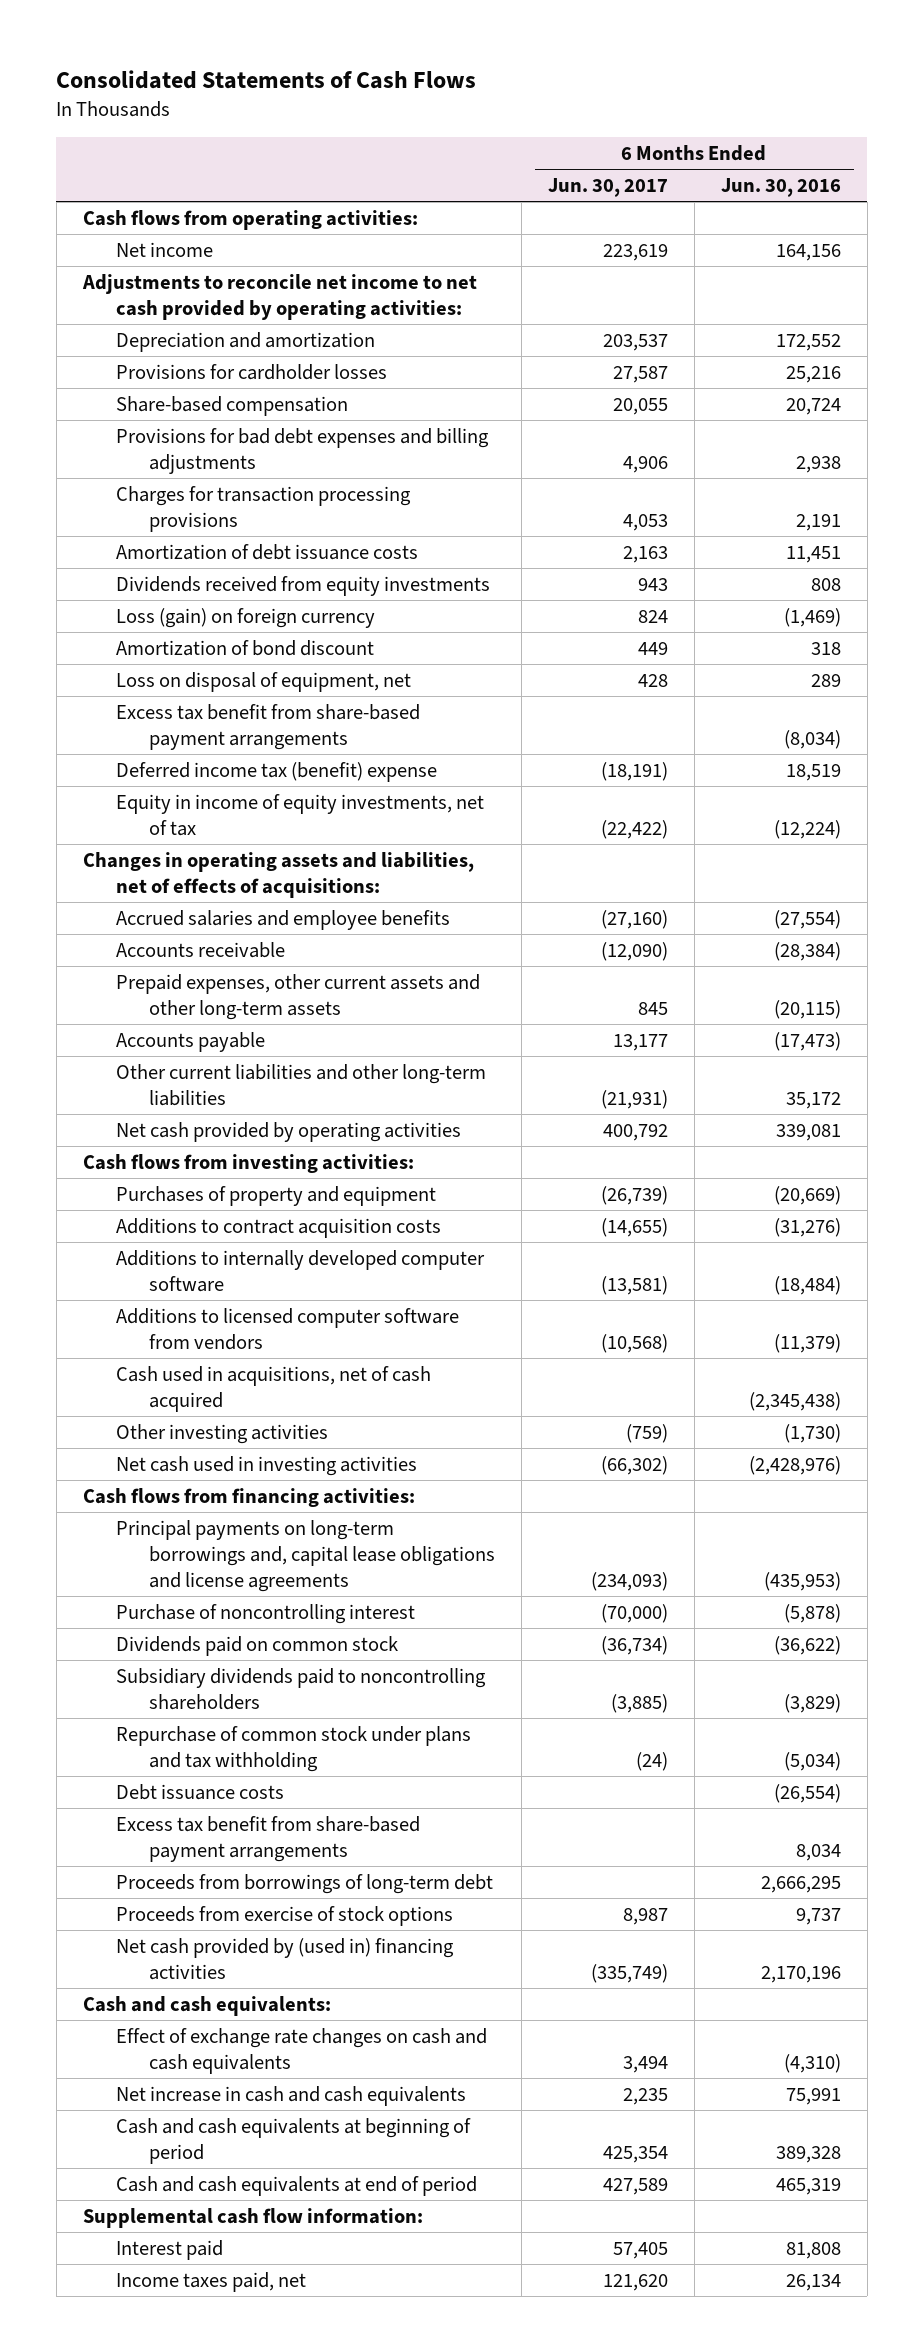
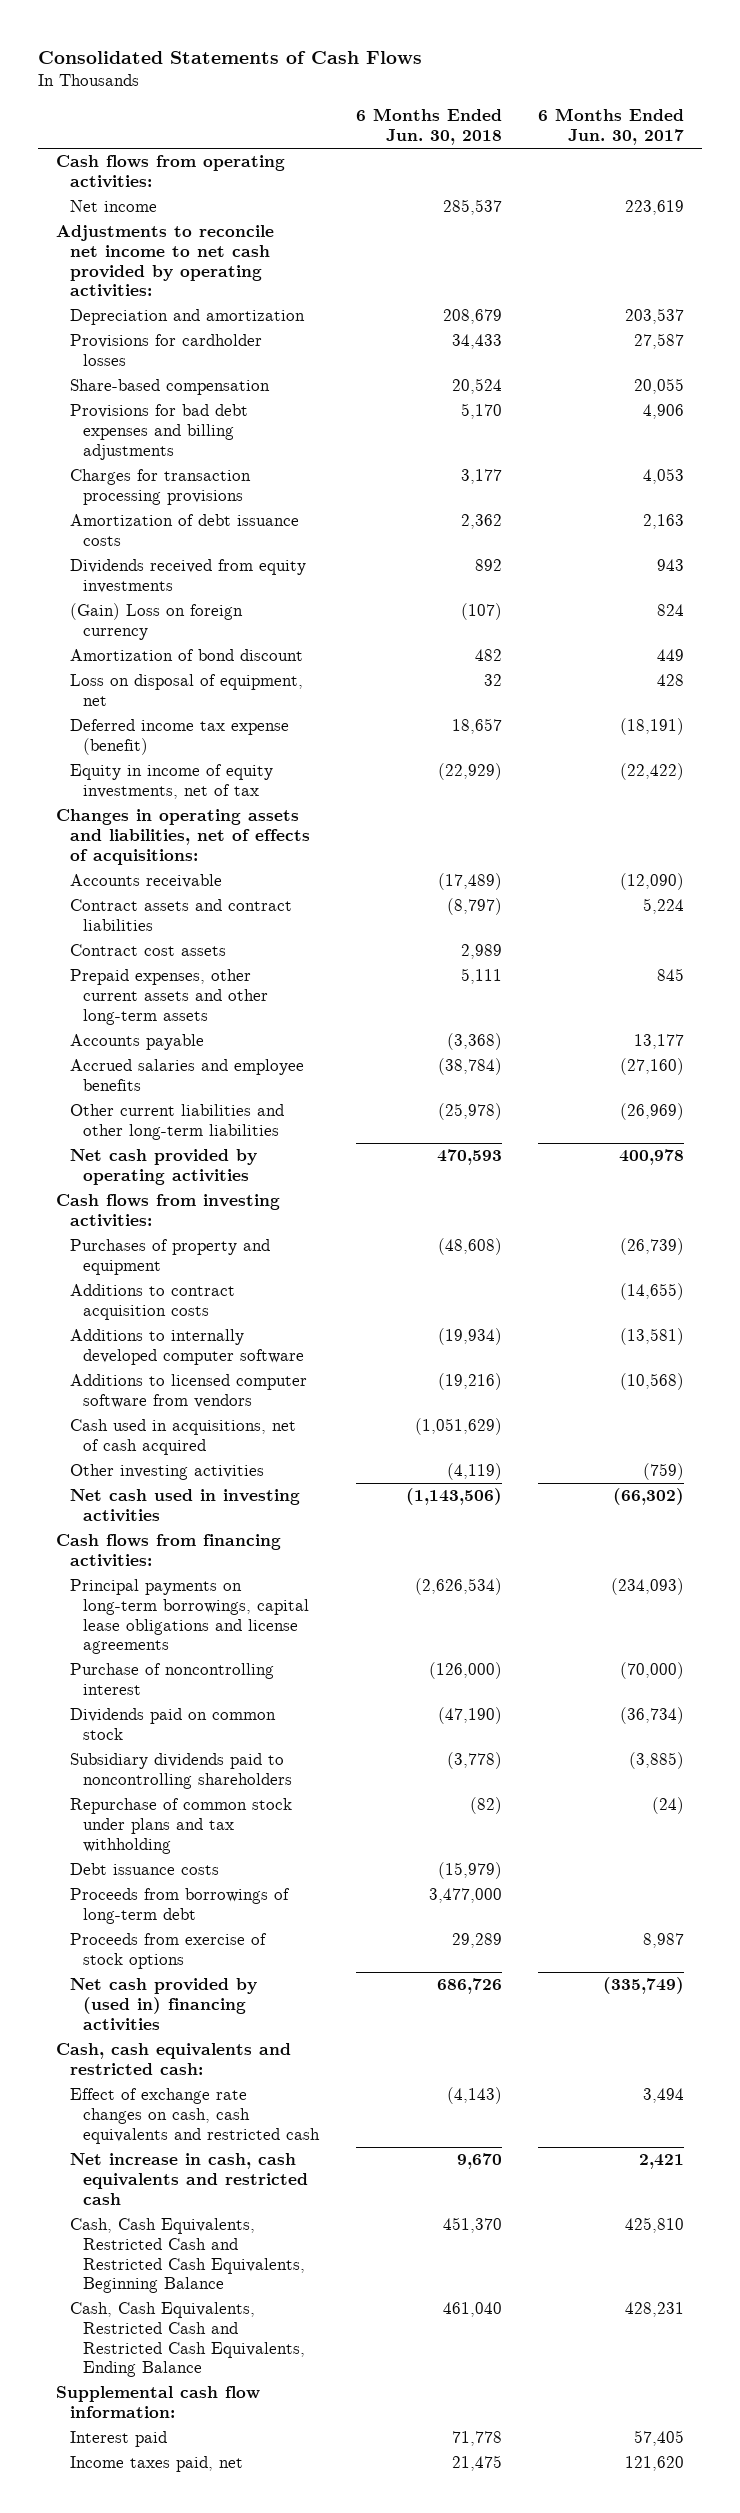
- | 6 Months Ended Jun. 30, 2017 | 6 Months Ended Jun. 30, 2016
+ | 6 Months Ended Jun. 30, 2018 | 6 Months Ended Jun. 30, 2017
- Loss (gain) on foreign currency | 824 | (1,469)
+ (Gain) Loss on foreign currency | (107) | 824
- Excess tax benefit from share-based payment arrangements | | (8,034)
- Deferred income tax (benefit) expense | (18,191) | 18,519
+ Deferred income tax expense (benefit) | 18,657 | (18,191)
+ Contract assets and contract liabilities | (8,797) | 5,224
+ Contract cost assets | 2,989 |
- Other current liabilities and other long-term liabilities | (21,931) | 35,172
- Net cash provided by operating activities | 400,792 | 339,081
moved down: Accrued salaries and employee benefits | (38,784) | (27,160)
+ Other current liabilities and other long-term liabilities | (25,978) | (26,969)
+ Net cash provided by operating activities | 470,593 | 400,978
- Principal payments on long-term borrowings and, capital lease obligations and license agreements | (234,093) | (435,953)
+ Principal payments on long-term borrowings, capital lease obligations and license agreements | (2,626,534) | (234,093)
- Excess tax benefit from share-based payment arrangements | | 8,034
- Cash and cash equivalents:
- Effect of exchange rate changes on cash and cash equivalents | 3,494 | (4,310)
- Net increase in cash and cash equivalents | 2,235 | 75,991
- Cash and cash equivalents at beginning of period | 425,354 | 389,328
- Cash and cash equivalents at end of period | 427,589 | 465,319
+ Cash, cash equivalents and restricted cash:
+ Effect of exchange rate changes on cash, cash equivalents and restricted cash | (4,143) | 3,494
+ Net increase in cash, cash equivalents and restricted cash | 9,670 | 2,421
+ Cash, Cash Equivalents, Restricted Cash and Restricted Cash Equivalents, Beginning Balance | 451,370 | 425,810
+ Cash, Cash Equivalents, Restricted Cash and Restricted Cash Equivalents, Ending Balance | 461,040 | 428,231

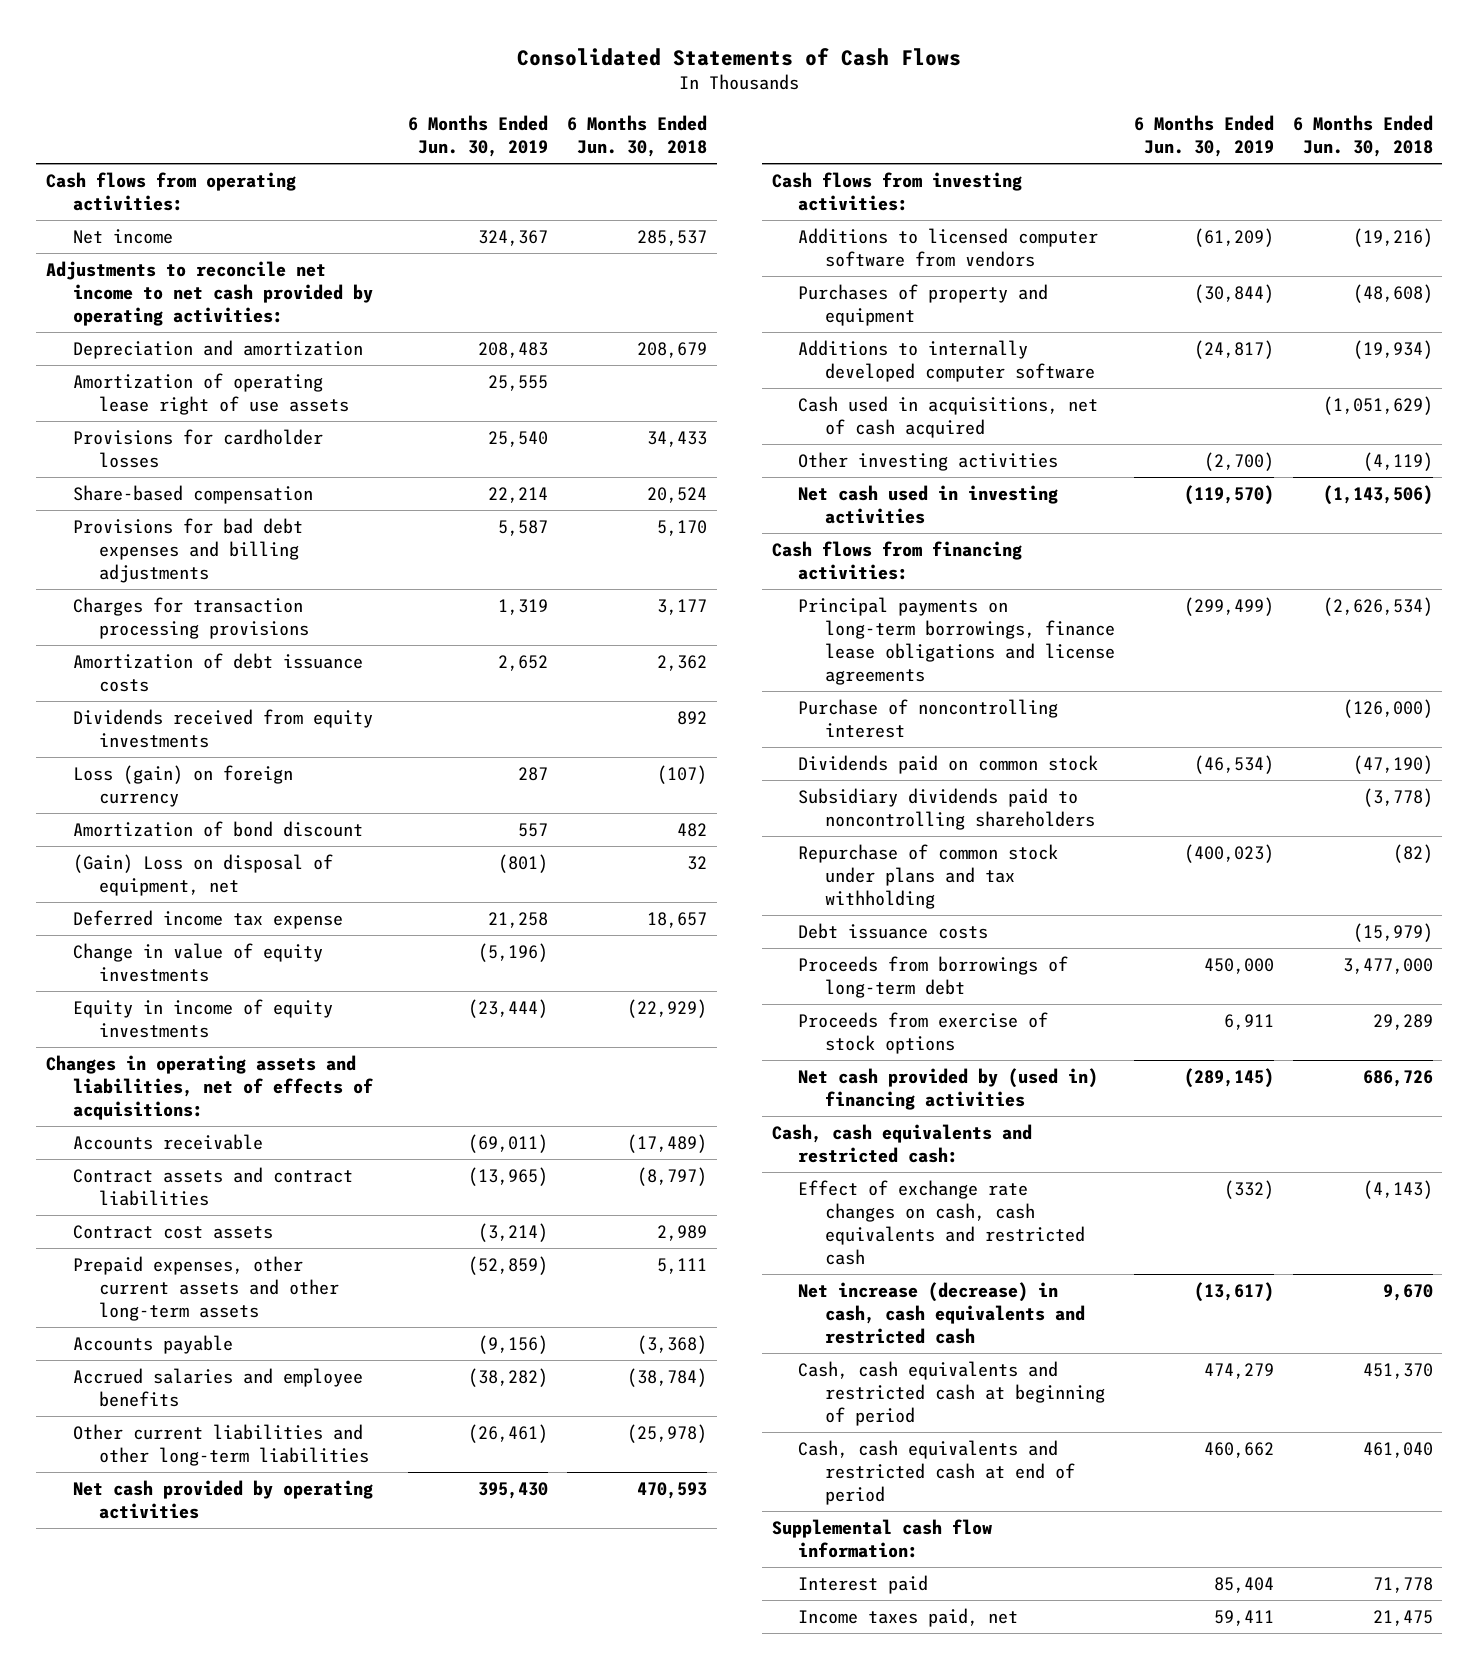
- | 6 Months Ended Jun. 30, 2018 | 6 Months Ended Jun. 30, 2017
+ | 6 Months Ended Jun. 30, 2019 | 6 Months Ended Jun. 30, 2018
+ Amortization of operating lease right of use assets | 25,555 |
- (Gain) Loss on foreign currency | (107) | 824
+ Loss (gain) on foreign currency | 287 | (107)
- Loss on disposal of equipment, net | 32 | 428
- Deferred income tax expense (benefit) | 18,657 | (18,191)
- Equity in income of equity investments, net of tax | (22,929) | (22,422)
+ (Gain) Loss on disposal of equipment, net | (801) | 32
+ Deferred income tax expense | 21,258 | 18,657
+ Change in value of equity investments | (5,196) |
+ Equity in income of equity investments | (23,444) | (22,929)
moved up: Additions to licensed computer software from vendors | (61,209) | (19,216)
- Additions to contract acquisition costs | | (14,655)
- Principal payments on long-term borrowings, capital lease obligations and license agreements | (2,626,534) | (234,093)
+ Principal payments on long-term borrowings, finance lease obligations and license agreements | (299,499) | (2,626,534)
- Net increase in cash, cash equivalents and restricted cash | 9,670 | 2,421
- Cash, Cash Equivalents, Restricted Cash and Restricted Cash Equivalents, Beginning Balance | 451,370 | 425,810
- Cash, Cash Equivalents, Restricted Cash and Restricted Cash Equivalents, Ending Balance | 461,040 | 428,231
+ Net increase (decrease) in cash, cash equivalents and restricted cash | (13,617) | 9,670
+ Cash, cash equivalents and restricted cash at beginning of period | 474,279 | 451,370
+ Cash, cash equivalents and restricted cash at end of period | 460,662 | 461,040

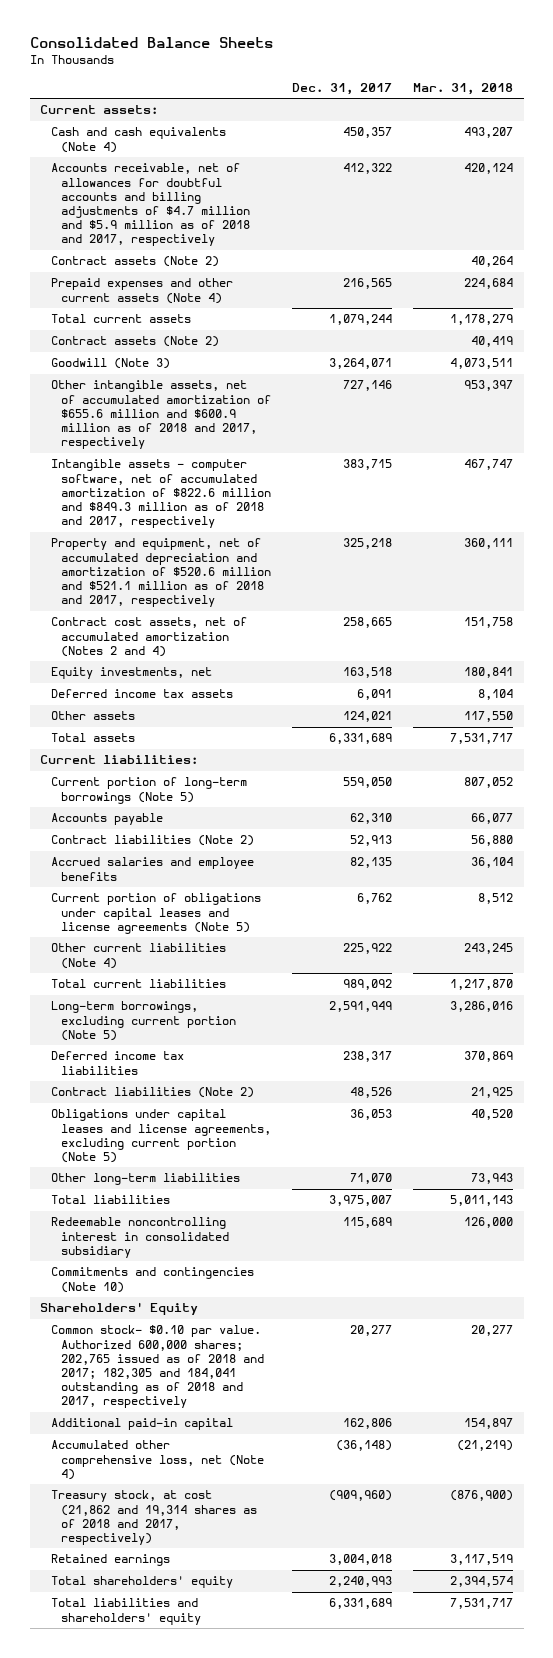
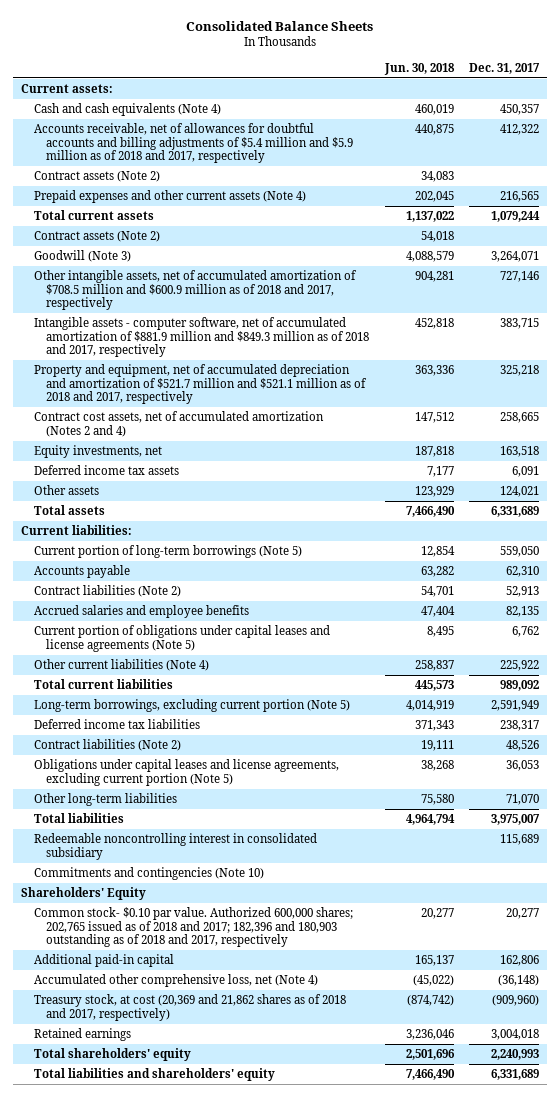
- | Dec. 31, 2017 | Mar. 31, 2018
+ | Jun. 30, 2018 | Dec. 31, 2017
- Accounts receivable, net of allowances for doubtful accounts and billing adjustments of $4.7 million and $5.9 million as of 2018 and 2017, respectively | 412,322 | 420,124
+ Accounts receivable, net of allowances for doubtful accounts and billing adjustments of $5.4 million and $5.9 million as of 2018 and 2017, respectively | 440,875 | 412,322
- Other intangible assets, net of accumulated amortization of $655.6 million and $600.9 million as of 2018 and 2017, respectively | 727,146 | 953,397
- Intangible assets - computer software, net of accumulated amortization of $822.6 million and $849.3 million as of 2018 and 2017, respectively | 383,715 | 467,747
- Property and equipment, net of accumulated depreciation and amortization of $520.6 million and $521.1 million as of 2018 and 2017, respectively | 325,218 | 360,111
+ Other intangible assets, net of accumulated amortization of $708.5 million and $600.9 million as of 2018 and 2017, respectively | 904,281 | 727,146
+ Intangible assets - computer software, net of accumulated amortization of $881.9 million and $849.3 million as of 2018 and 2017, respectively | 452,818 | 383,715
+ Property and equipment, net of accumulated depreciation and amortization of $521.7 million and $521.1 million as of 2018 and 2017, respectively | 363,336 | 325,218
- Common stock- $0.10 par value. Authorized 600,000 shares; 202,765 issued as of 2018 and 2017; 182,305 and 184,041 outstanding as of 2018 and 2017, respectively | 20,277 | 20,277
+ Common stock- $0.10 par value. Authorized 600,000 shares; 202,765 issued as of 2018 and 2017; 182,396 and 180,903 outstanding as of 2018 and 2017, respectively | 20,277 | 20,277
- Treasury stock, at cost (21,862 and 19,314 shares as of 2018 and 2017, respectively) | (909,960) | (876,900)
+ Treasury stock, at cost (20,369 and 21,862 shares as of 2018 and 2017, respectively) | (874,742) | (909,960)

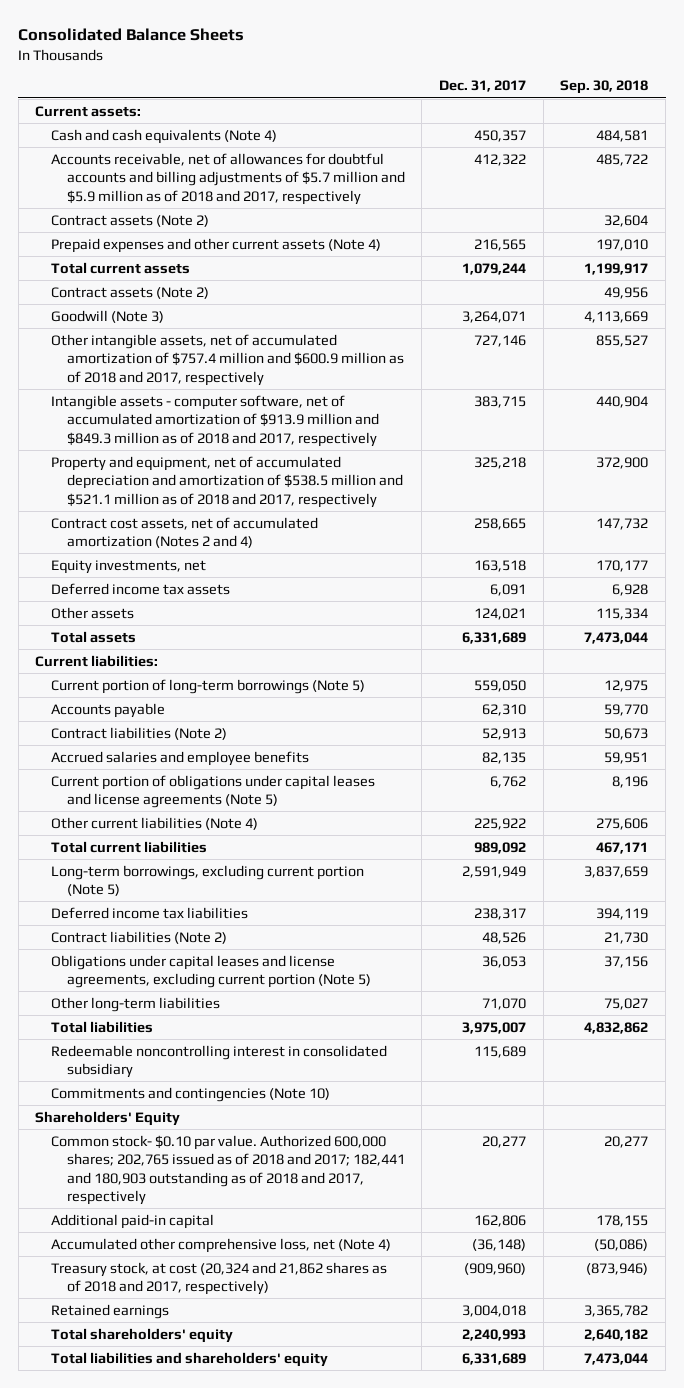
- | Jun. 30, 2018 | Dec. 31, 2017
+ | Dec. 31, 2017 | Sep. 30, 2018
- Accounts receivable, net of allowances for doubtful accounts and billing adjustments of $5.4 million and $5.9 million as of 2018 and 2017, respectively | 440,875 | 412,322
+ Accounts receivable, net of allowances for doubtful accounts and billing adjustments of $5.7 million and $5.9 million as of 2018 and 2017, respectively | 412,322 | 485,722
- Other intangible assets, net of accumulated amortization of $708.5 million and $600.9 million as of 2018 and 2017, respectively | 904,281 | 727,146
- Intangible assets - computer software, net of accumulated amortization of $881.9 million and $849.3 million as of 2018 and 2017, respectively | 452,818 | 383,715
- Property and equipment, net of accumulated depreciation and amortization of $521.7 million and $521.1 million as of 2018 and 2017, respectively | 363,336 | 325,218
+ Other intangible assets, net of accumulated amortization of $757.4 million and $600.9 million as of 2018 and 2017, respectively | 727,146 | 855,527
+ Intangible assets - computer software, net of accumulated amortization of $913.9 million and $849.3 million as of 2018 and 2017, respectively | 383,715 | 440,904
+ Property and equipment, net of accumulated depreciation and amortization of $538.5 million and $521.1 million as of 2018 and 2017, respectively | 325,218 | 372,900
- Common stock- $0.10 par value. Authorized 600,000 shares; 202,765 issued as of 2018 and 2017; 182,396 and 180,903 outstanding as of 2018 and 2017, respectively | 20,277 | 20,277
+ Common stock- $0.10 par value. Authorized 600,000 shares; 202,765 issued as of 2018 and 2017; 182,441 and 180,903 outstanding as of 2018 and 2017, respectively | 20,277 | 20,277
- Treasury stock, at cost (20,369 and 21,862 shares as of 2018 and 2017, respectively) | (874,742) | (909,960)
+ Treasury stock, at cost (20,324 and 21,862 shares as of 2018 and 2017, respectively) | (909,960) | (873,946)

